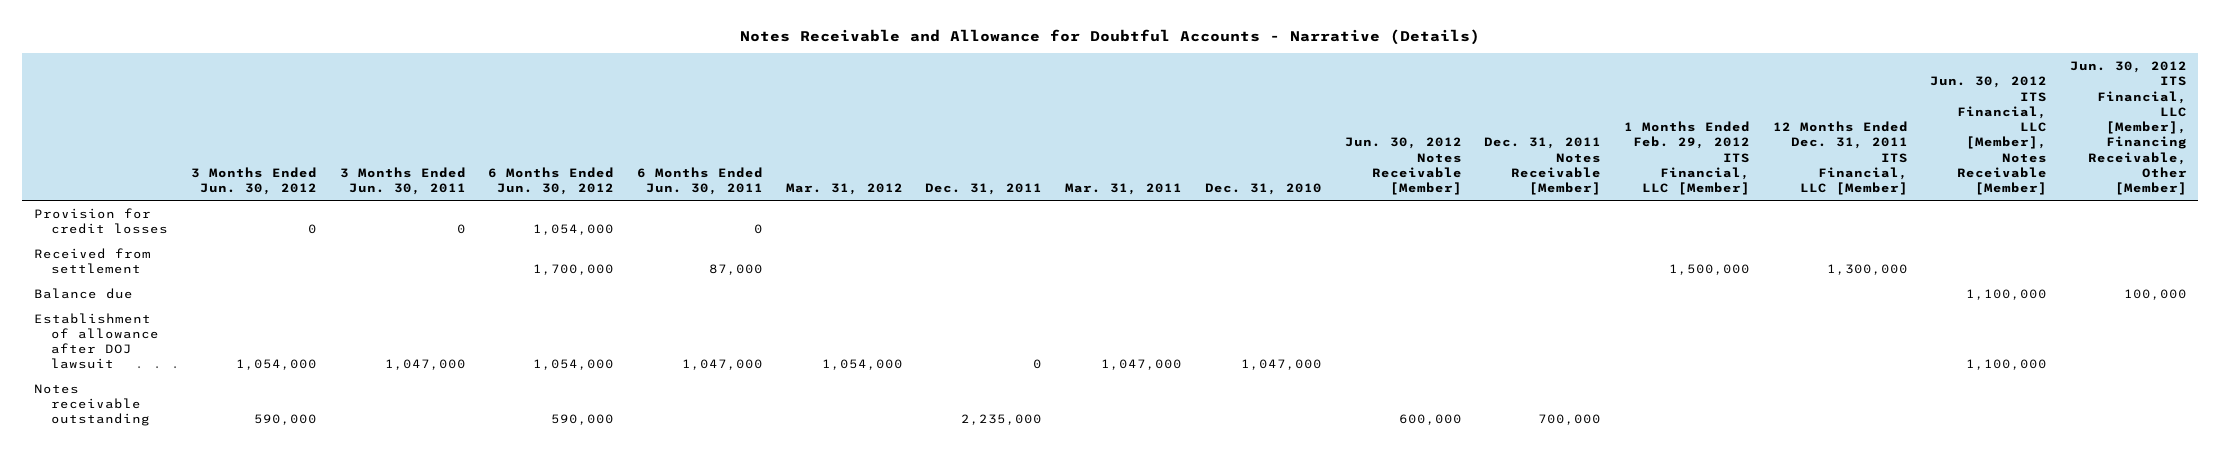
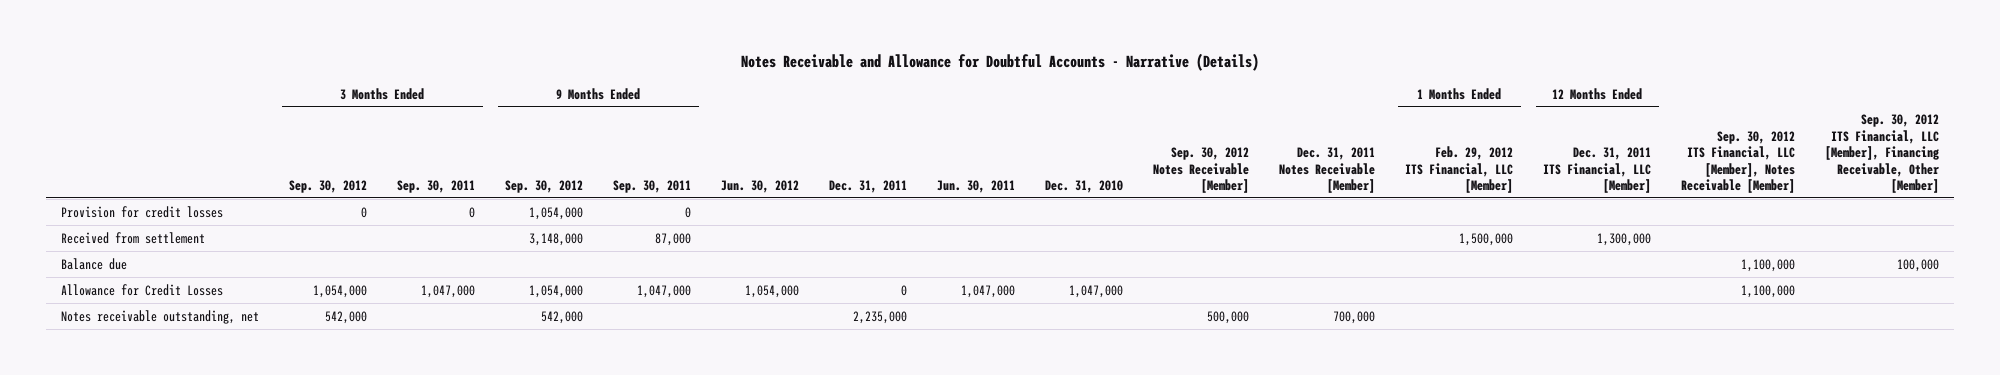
- | 3 Months Ended Jun. 30, 2012 | 3 Months Ended Jun. 30, 2011 | 6 Months Ended Jun. 30, 2012 | 6 Months Ended Jun. 30, 2011 | Mar. 31, 2012 | Dec. 31, 2011 | Mar. 31, 2011 | Dec. 31, 2010 | Jun. 30, 2012 Notes Receivable [Member] | Dec. 31, 2011 Notes Receivable [Member] | 1 Months Ended Feb. 29, 2012 ITS Financial, LLC [Member] | 12 Months Ended Dec. 31, 2011 ITS Financial, LLC [Member] | Jun. 30, 2012 ITS Financial, LLC [Member], Notes Receivable [Member] | Jun. 30, 2012 ITS Financial, LLC [Member], Financing Receivable, Other [Member]
+ | 3 Months Ended Sep. 30, 2012 | 3 Months Ended Sep. 30, 2011 | 9 Months Ended Sep. 30, 2012 | 9 Months Ended Sep. 30, 2011 | Jun. 30, 2012 | Dec. 31, 2011 | Jun. 30, 2011 | Dec. 31, 2010 | Sep. 30, 2012 Notes Receivable [Member] | Dec. 31, 2011 Notes Receivable [Member] | 1 Months Ended Feb. 29, 2012 ITS Financial, LLC [Member] | 12 Months Ended Dec. 31, 2011 ITS Financial, LLC [Member] | Sep. 30, 2012 ITS Financial, LLC [Member], Notes Receivable [Member] | Sep. 30, 2012 ITS Financial, LLC [Member], Financing Receivable, Other [Member]
- Establishment of allowance after DOJ lawsuit | 1,054,000 | 1,047,000 | 1,054,000 | 1,047,000 | 1,054,000 | 0 | 1,047,000 | 1,047,000 | | | | | 1,100,000 |
- Notes receivable outstanding | 590,000 | | 590,000 | | | 2,235,000 | | | 600,000 | 700,000 | | | |
+ Allowance for Credit Losses | 1,054,000 | 1,047,000 | 1,054,000 | 1,047,000 | 1,054,000 | 0 | 1,047,000 | 1,047,000 | | | | | 1,100,000 |
+ Notes receivable outstanding, net | 542,000 | | 542,000 | | | 2,235,000 | | | 500,000 | 700,000 | | | |

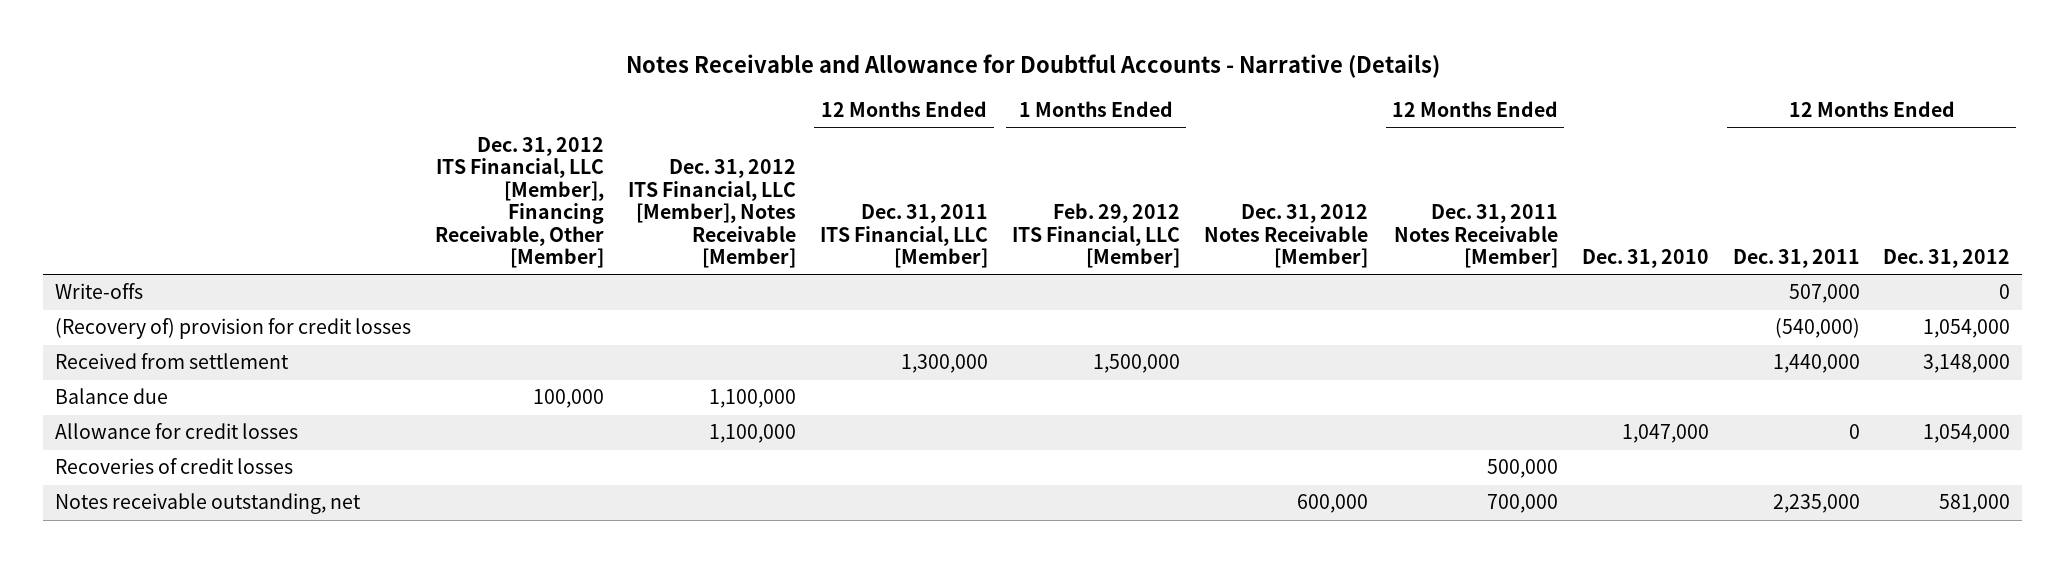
- | 3 Months Ended Sep. 30, 2012 | 3 Months Ended Sep. 30, 2011 | 9 Months Ended Sep. 30, 2012 | 9 Months Ended Sep. 30, 2011 | Jun. 30, 2012 | Dec. 31, 2011 | Jun. 30, 2011 | Dec. 31, 2010 | Sep. 30, 2012 Notes Receivable [Member] | Dec. 31, 2011 Notes Receivable [Member] | 1 Months Ended Feb. 29, 2012 ITS Financial, LLC [Member] | 12 Months Ended Dec. 31, 2011 ITS Financial, LLC [Member] | Sep. 30, 2012 ITS Financial, LLC [Member], Notes Receivable [Member] | Sep. 30, 2012 ITS Financial, LLC [Member], Financing Receivable, Other [Member]
+ | Dec. 31, 2012 ITS Financial, LLC [Member], Financing Receivable, Other [Member] | Dec. 31, 2012 ITS Financial, LLC [Member], Notes Receivable [Member] | 12 Months Ended Dec. 31, 2011 ITS Financial, LLC [Member] | 1 Months Ended Feb. 29, 2012 ITS Financial, LLC [Member] | Dec. 31, 2012 Notes Receivable [Member] | 12 Months Ended Dec. 31, 2011 Notes Receivable [Member] | Dec. 31, 2010 | 12 Months Ended Dec. 31, 2011 | 12 Months Ended Dec. 31, 2012
- Provision for credit losses | 0 | 0 | 1,054,000 | 0 | | | | | | | | | |
+ Write-offs | | | | | | | | 507,000 | 0
+ (Recovery of) provision for credit losses | | | | | | | | (540,000) | 1,054,000
- Allowance for Credit Losses | 1,054,000 | 1,047,000 | 1,054,000 | 1,047,000 | 1,054,000 | 0 | 1,047,000 | 1,047,000 | | | | | 1,100,000 |
+ Allowance for credit losses | | 1,100,000 | | | | | 1,047,000 | 0 | 1,054,000
+ Recoveries of credit losses | | | | | | 500,000 | | |

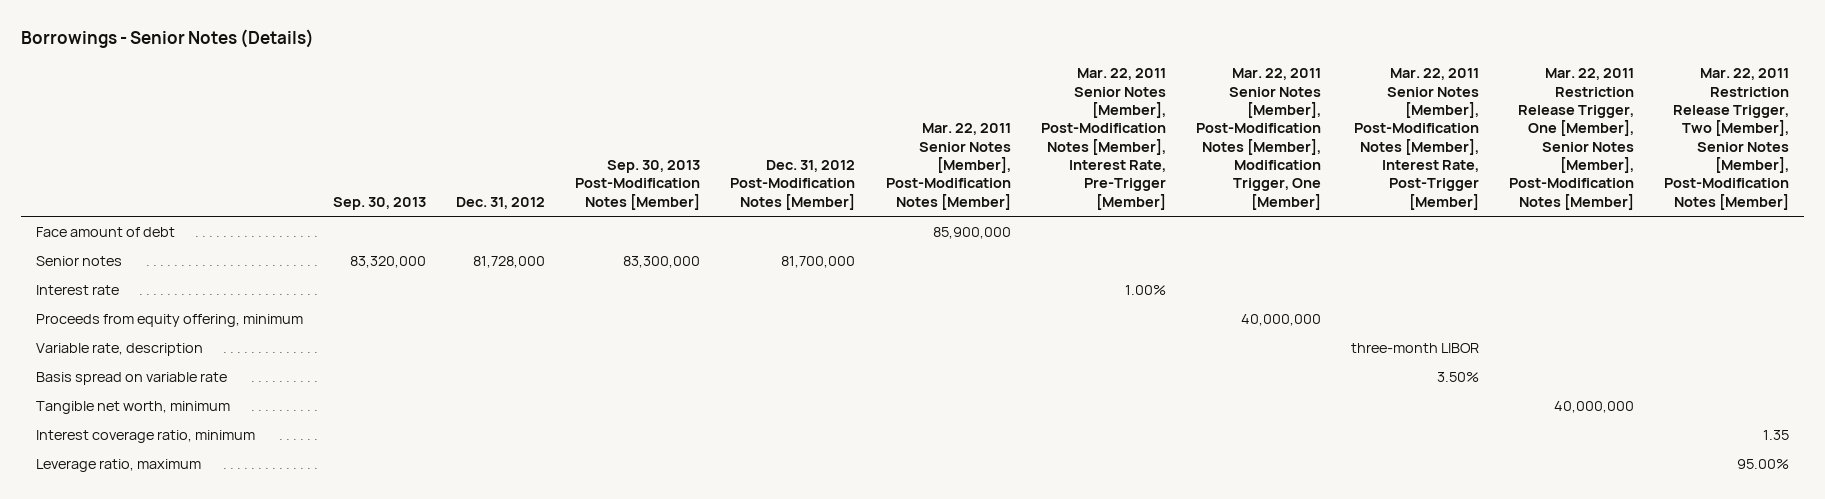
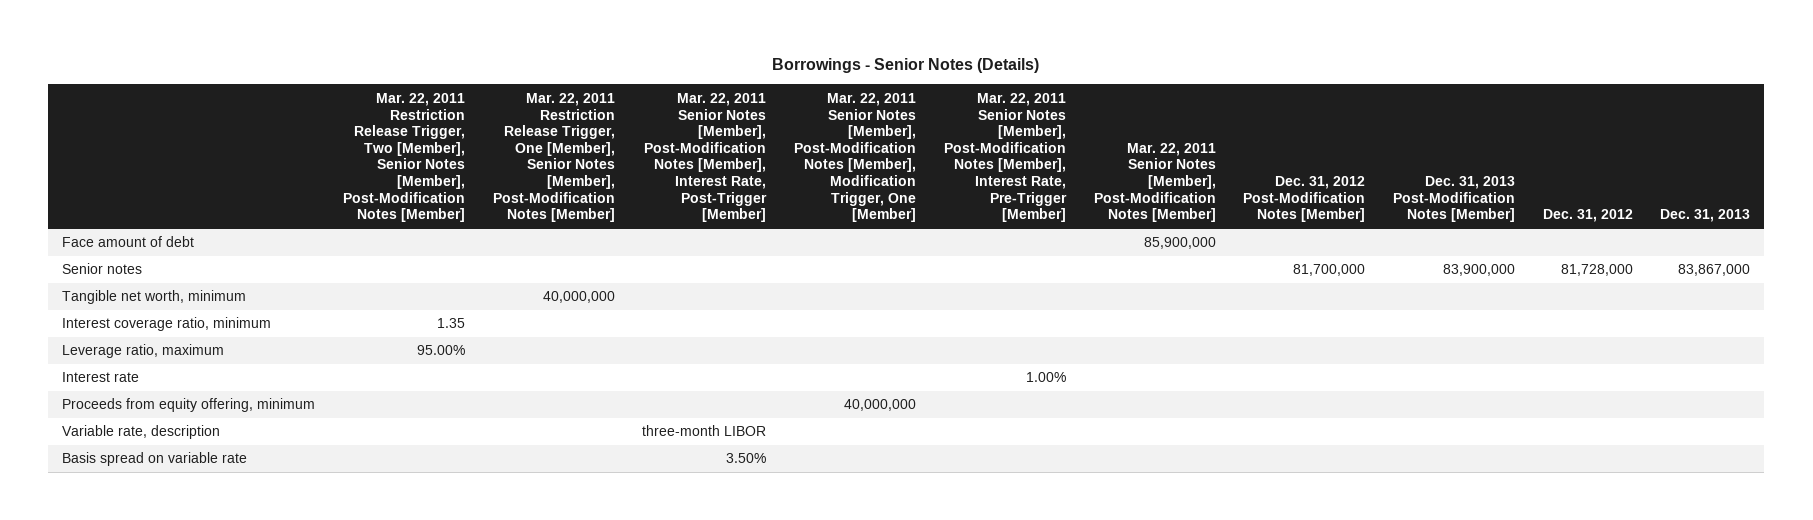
- | Sep. 30, 2013 | Dec. 31, 2012 | Sep. 30, 2013 Post-Modification Notes [Member] | Dec. 31, 2012 Post-Modification Notes [Member] | Mar. 22, 2011 Senior Notes [Member], Post-Modification Notes [Member] | Mar. 22, 2011 Senior Notes [Member], Post-Modification Notes [Member], Interest Rate, Pre-Trigger [Member] | Mar. 22, 2011 Senior Notes [Member], Post-Modification Notes [Member], Modification Trigger, One [Member] | Mar. 22, 2011 Senior Notes [Member], Post-Modification Notes [Member], Interest Rate, Post-Trigger [Member] | Mar. 22, 2011 Restriction Release Trigger, One [Member], Senior Notes [Member], Post-Modification Notes [Member] | Mar. 22, 2011 Restriction Release Trigger, Two [Member], Senior Notes [Member], Post-Modification Notes [Member]
+ | Mar. 22, 2011 Restriction Release Trigger, Two [Member], Senior Notes [Member], Post-Modification Notes [Member] | Mar. 22, 2011 Restriction Release Trigger, One [Member], Senior Notes [Member], Post-Modification Notes [Member] | Mar. 22, 2011 Senior Notes [Member], Post-Modification Notes [Member], Interest Rate, Post-Trigger [Member] | Mar. 22, 2011 Senior Notes [Member], Post-Modification Notes [Member], Modification Trigger, One [Member] | Mar. 22, 2011 Senior Notes [Member], Post-Modification Notes [Member], Interest Rate, Pre-Trigger [Member] | Mar. 22, 2011 Senior Notes [Member], Post-Modification Notes [Member] | Dec. 31, 2012 Post-Modification Notes [Member] | Dec. 31, 2013 Post-Modification Notes [Member] | Dec. 31, 2012 | Dec. 31, 2013
moved up: Tangible net worth, minimum | | 40,000,000 | | | | | | | |
moved up: Interest coverage ratio, minimum | 1.35 | | | | | | | | |
moved up: Leverage ratio, maximum | 95.00% | | | | | | | | |

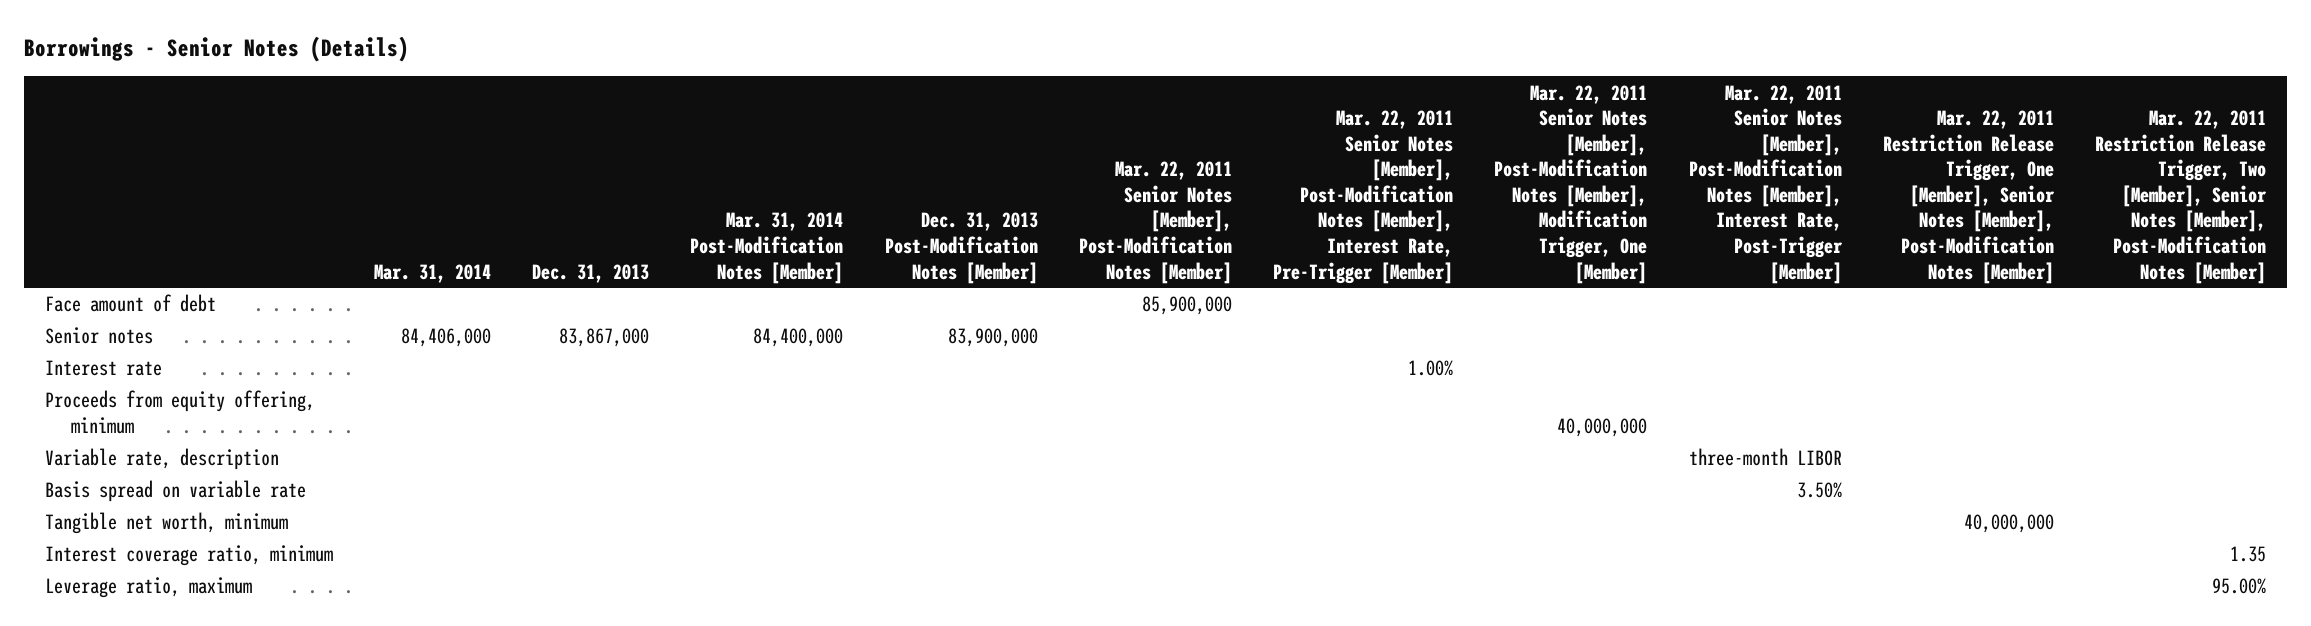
- | Mar. 22, 2011 Restriction Release Trigger, Two [Member], Senior Notes [Member], Post-Modification Notes [Member] | Mar. 22, 2011 Restriction Release Trigger, One [Member], Senior Notes [Member], Post-Modification Notes [Member] | Mar. 22, 2011 Senior Notes [Member], Post-Modification Notes [Member], Interest Rate, Post-Trigger [Member] | Mar. 22, 2011 Senior Notes [Member], Post-Modification Notes [Member], Modification Trigger, One [Member] | Mar. 22, 2011 Senior Notes [Member], Post-Modification Notes [Member], Interest Rate, Pre-Trigger [Member] | Mar. 22, 2011 Senior Notes [Member], Post-Modification Notes [Member] | Dec. 31, 2012 Post-Modification Notes [Member] | Dec. 31, 2013 Post-Modification Notes [Member] | Dec. 31, 2012 | Dec. 31, 2013
+ | Mar. 31, 2014 | Dec. 31, 2013 | Mar. 31, 2014 Post-Modification Notes [Member] | Dec. 31, 2013 Post-Modification Notes [Member] | Mar. 22, 2011 Senior Notes [Member], Post-Modification Notes [Member] | Mar. 22, 2011 Senior Notes [Member], Post-Modification Notes [Member], Interest Rate, Pre-Trigger [Member] | Mar. 22, 2011 Senior Notes [Member], Post-Modification Notes [Member], Modification Trigger, One [Member] | Mar. 22, 2011 Senior Notes [Member], Post-Modification Notes [Member], Interest Rate, Post-Trigger [Member] | Mar. 22, 2011 Restriction Release Trigger, One [Member], Senior Notes [Member], Post-Modification Notes [Member] | Mar. 22, 2011 Restriction Release Trigger, Two [Member], Senior Notes [Member], Post-Modification Notes [Member]
moved down: Tangible net worth, minimum | | | | | | | | | 40,000,000 |
moved down: Interest coverage ratio, minimum | | | | | | | | | | 1.35
moved down: Leverage ratio, maximum | | | | | | | | | | 95.00%

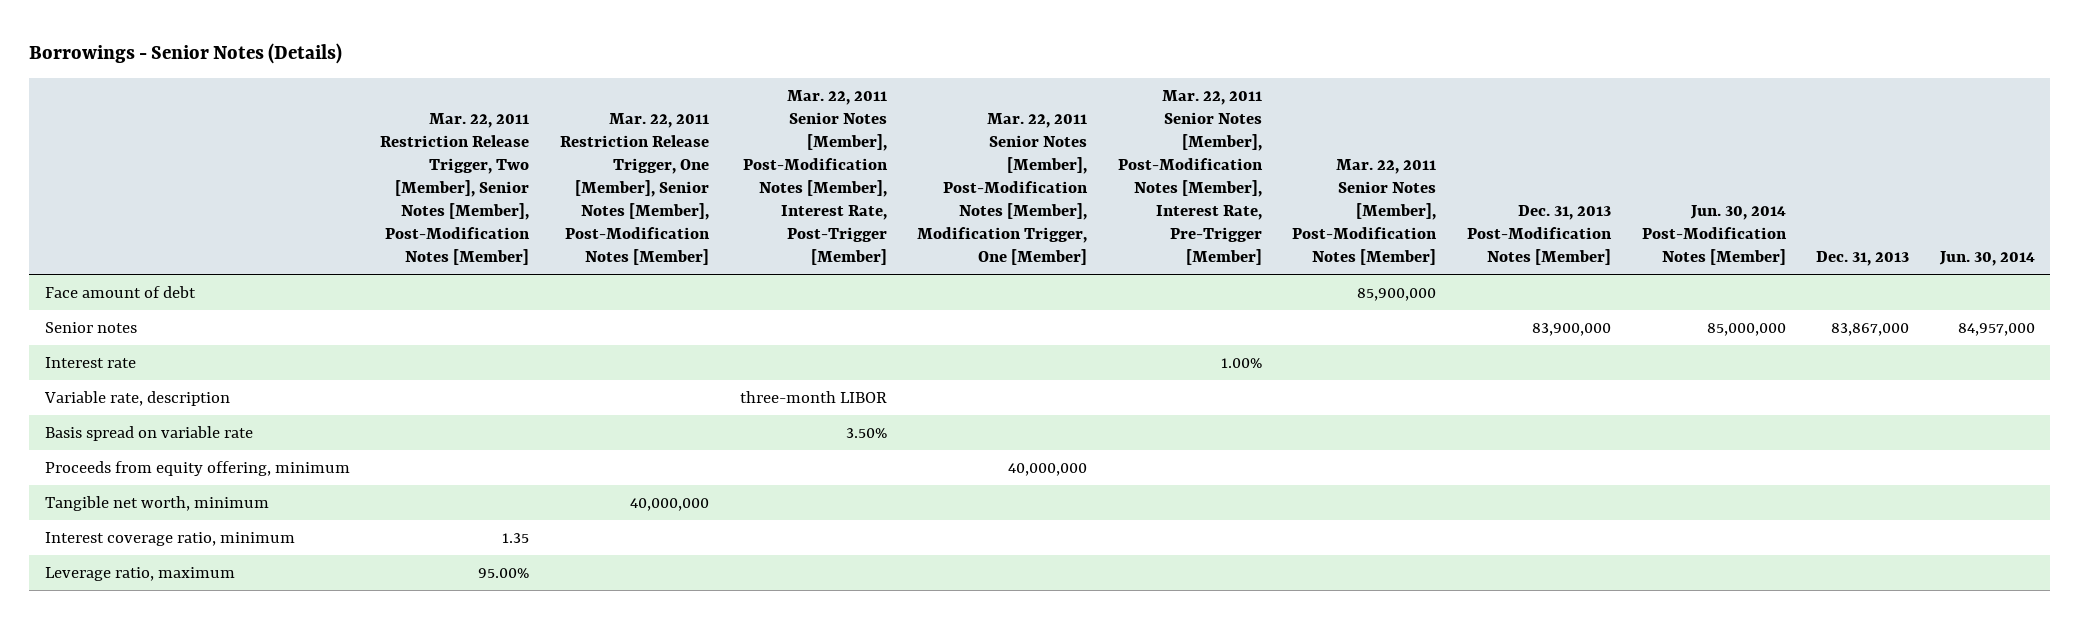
- | Mar. 31, 2014 | Dec. 31, 2013 | Mar. 31, 2014 Post-Modification Notes [Member] | Dec. 31, 2013 Post-Modification Notes [Member] | Mar. 22, 2011 Senior Notes [Member], Post-Modification Notes [Member] | Mar. 22, 2011 Senior Notes [Member], Post-Modification Notes [Member], Interest Rate, Pre-Trigger [Member] | Mar. 22, 2011 Senior Notes [Member], Post-Modification Notes [Member], Modification Trigger, One [Member] | Mar. 22, 2011 Senior Notes [Member], Post-Modification Notes [Member], Interest Rate, Post-Trigger [Member] | Mar. 22, 2011 Restriction Release Trigger, One [Member], Senior Notes [Member], Post-Modification Notes [Member] | Mar. 22, 2011 Restriction Release Trigger, Two [Member], Senior Notes [Member], Post-Modification Notes [Member]
+ | Mar. 22, 2011 Restriction Release Trigger, Two [Member], Senior Notes [Member], Post-Modification Notes [Member] | Mar. 22, 2011 Restriction Release Trigger, One [Member], Senior Notes [Member], Post-Modification Notes [Member] | Mar. 22, 2011 Senior Notes [Member], Post-Modification Notes [Member], Interest Rate, Post-Trigger [Member] | Mar. 22, 2011 Senior Notes [Member], Post-Modification Notes [Member], Modification Trigger, One [Member] | Mar. 22, 2011 Senior Notes [Member], Post-Modification Notes [Member], Interest Rate, Pre-Trigger [Member] | Mar. 22, 2011 Senior Notes [Member], Post-Modification Notes [Member] | Dec. 31, 2013 Post-Modification Notes [Member] | Jun. 30, 2014 Post-Modification Notes [Member] | Dec. 31, 2013 | Jun. 30, 2014
moved down: Proceeds from equity offering, minimum | | | | 40,000,000 | | | | | |

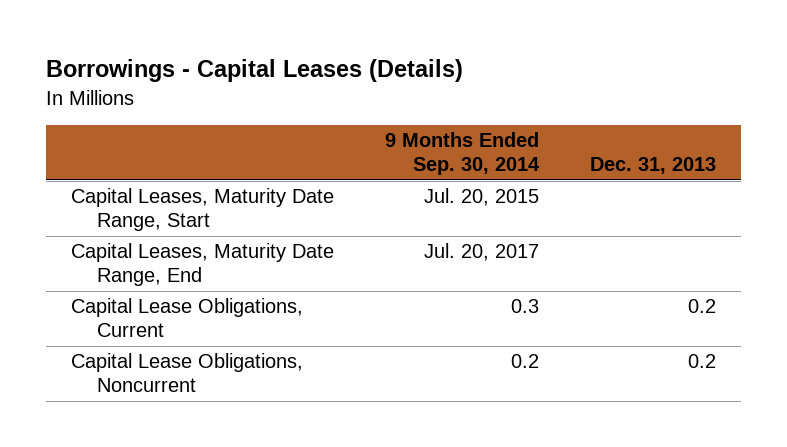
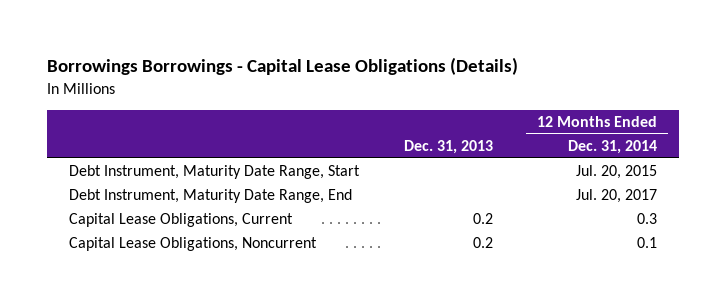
- Borrowings - Capital Leases (Details)
+ Borrowings Borrowings - Capital Lease Obligations (Details)
- | 9 Months Ended Sep. 30, 2014 | Dec. 31, 2013
+ | Dec. 31, 2013 | 12 Months Ended Dec. 31, 2014
- Capital Leases, Maturity Date Range, Start | Jul. 20, 2015 |
- Capital Leases, Maturity Date Range, End | Jul. 20, 2017 |
+ Debt Instrument, Maturity Date Range, Start | | Jul. 20, 2015
+ Debt Instrument, Maturity Date Range, End | | Jul. 20, 2017

